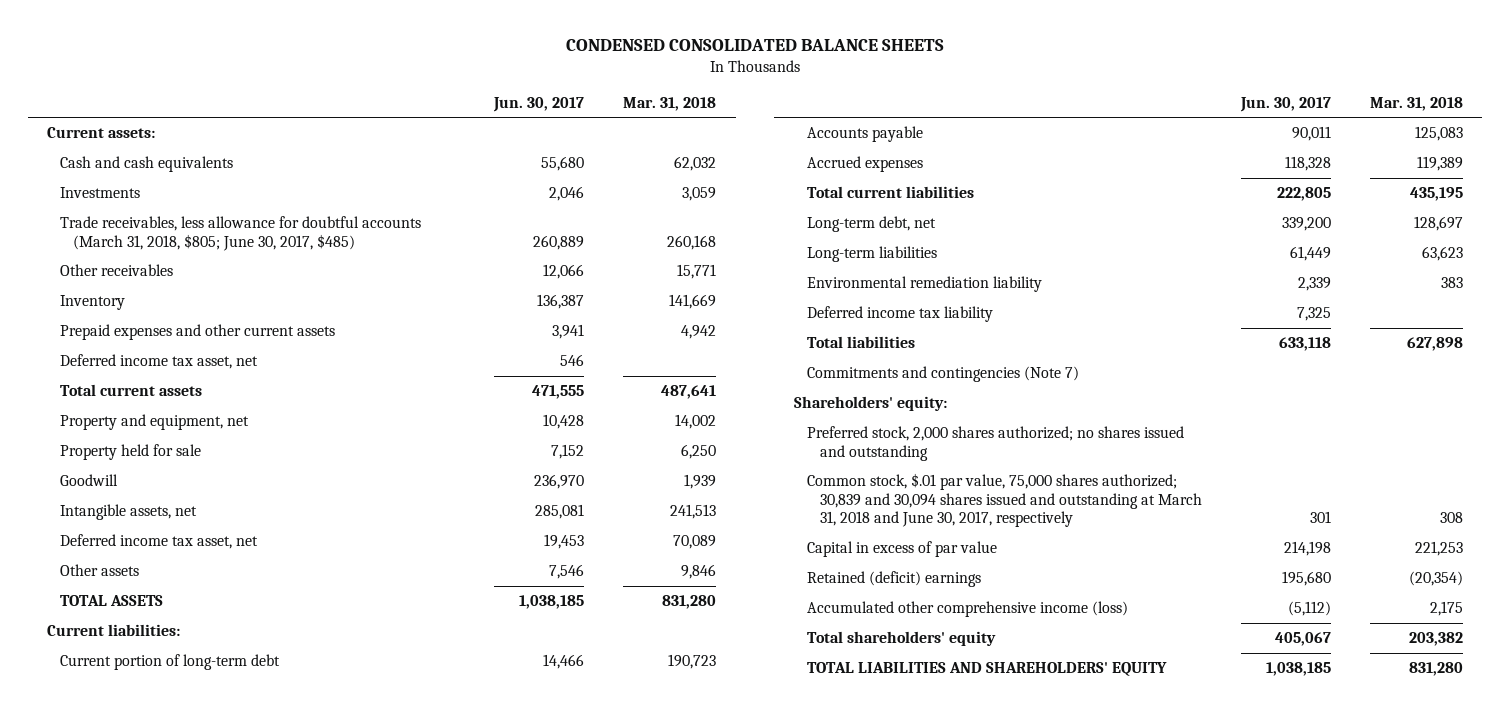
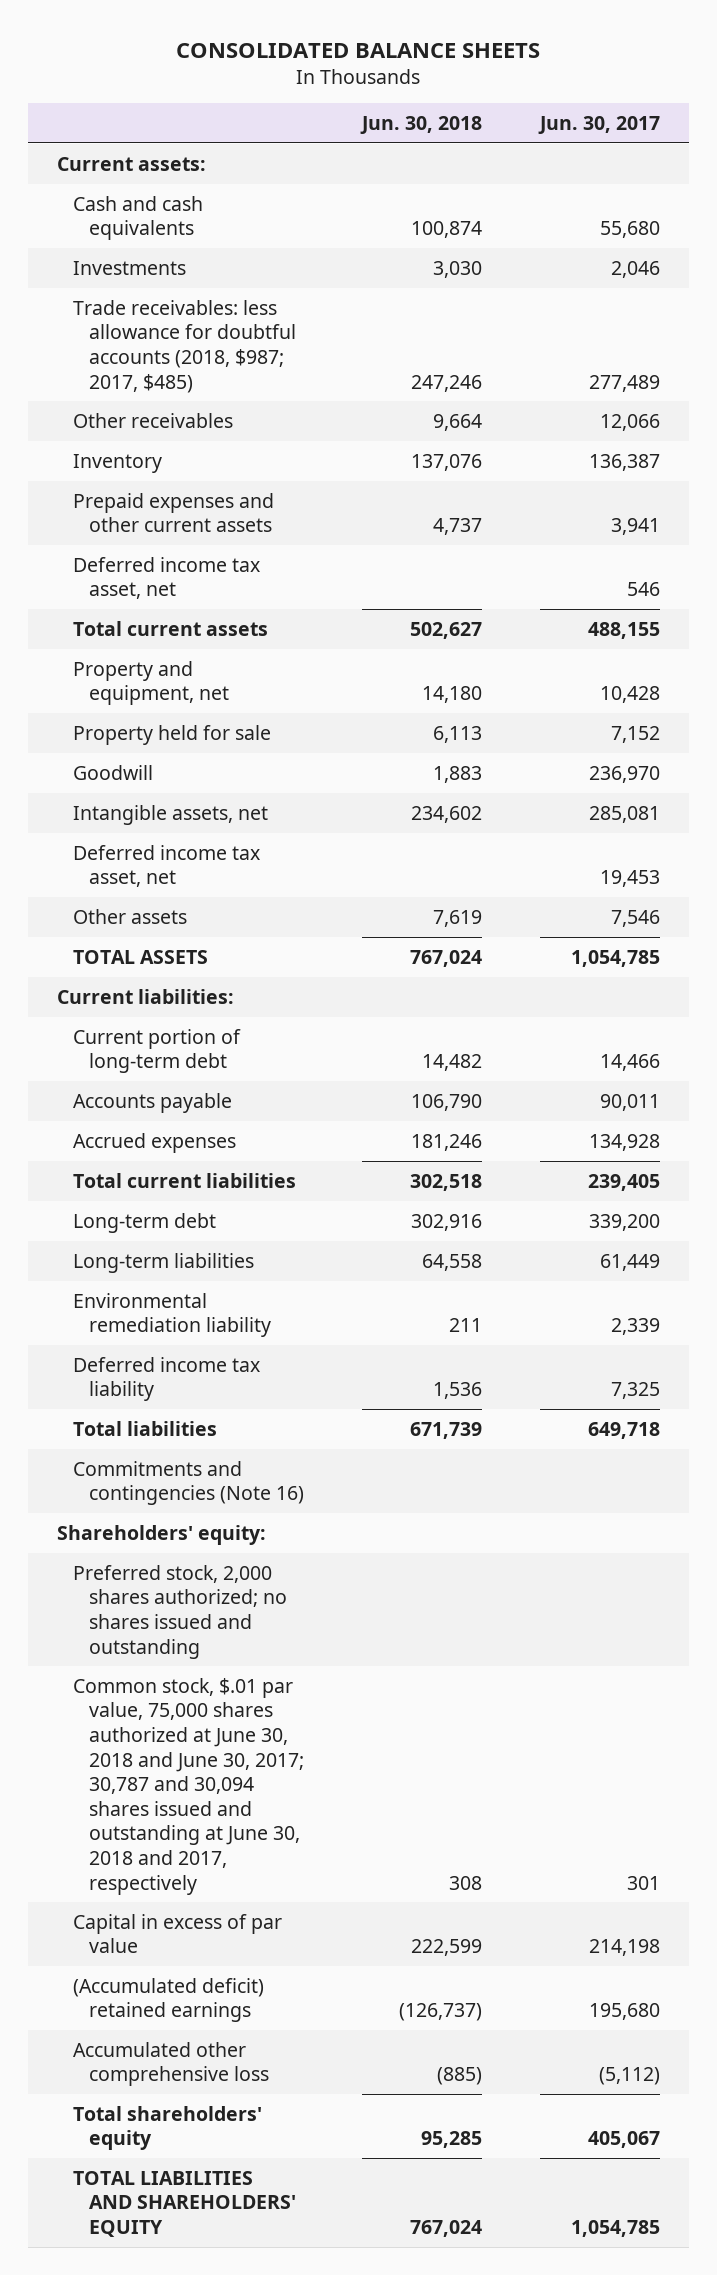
- CONDENSED CONSOLIDATED BALANCE SHEETS
+ CONSOLIDATED BALANCE SHEETS
- | Jun. 30, 2017 | Mar. 31, 2018
+ | Jun. 30, 2018 | Jun. 30, 2017
- Trade receivables, less allowance for doubtful accounts (March 31, 2018, $805; June 30, 2017, $485) | 260,889 | 260,168
+ Trade receivables: less allowance for doubtful accounts (2018, $987; 2017, $485) | 247,246 | 277,489
- Total current assets | 471,555 | 487,641
+ Total current assets | 502,627 | 488,155
- TOTAL ASSETS | 1,038,185 | 831,280
+ TOTAL ASSETS | 767,024 | 1,054,785
- Accrued expenses | 118,328 | 119,389
- Total current liabilities | 222,805 | 435,195
- Long-term debt, net | 339,200 | 128,697
+ Accrued expenses | 181,246 | 134,928
+ Total current liabilities | 302,518 | 239,405
+ Long-term debt | 302,916 | 339,200
- Total liabilities | 633,118 | 627,898
- Commitments and contingencies (Note 7)
+ Total liabilities | 671,739 | 649,718
+ Commitments and contingencies (Note 16)
- Common stock, $.01 par value, 75,000 shares authorized; 30,839 and 30,094 shares issued and outstanding at March 31, 2018 and June 30, 2017, respectively | 301 | 308
+ Common stock, $.01 par value, 75,000 shares authorized at June 30, 2018 and June 30, 2017; 30,787 and 30,094 shares issued and outstanding at June 30, 2018 and 2017, respectively | 308 | 301
- Retained (deficit) earnings | 195,680 | (20,354)
- Accumulated other comprehensive income (loss) | (5,112) | 2,175
+ (Accumulated deficit) retained earnings | (126,737) | 195,680
+ Accumulated other comprehensive loss | (885) | (5,112)
- TOTAL LIABILITIES AND SHAREHOLDERS' EQUITY | 1,038,185 | 831,280
+ TOTAL LIABILITIES AND SHAREHOLDERS' EQUITY | 767,024 | 1,054,785

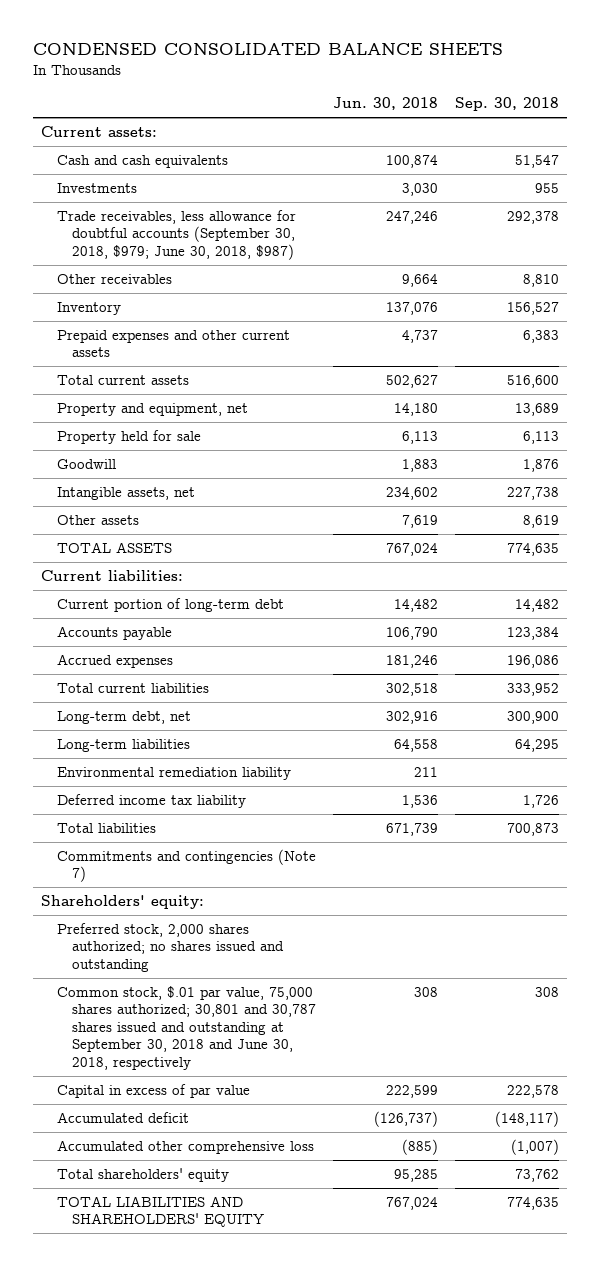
- CONSOLIDATED BALANCE SHEETS
+ CONDENSED CONSOLIDATED BALANCE SHEETS
- | Jun. 30, 2018 | Jun. 30, 2017
+ | Jun. 30, 2018 | Sep. 30, 2018
- Trade receivables: less allowance for doubtful accounts (2018, $987; 2017, $485) | 247,246 | 277,489
+ Trade receivables, less allowance for doubtful accounts (September 30, 2018, $979; June 30, 2018, $987) | 247,246 | 292,378
- Deferred income tax asset, net | | 546
- Deferred income tax asset, net | | 19,453
- Long-term debt | 302,916 | 339,200
+ Long-term debt, net | 302,916 | 300,900
- Commitments and contingencies (Note 16)
+ Commitments and contingencies (Note 7)
- Common stock, $.01 par value, 75,000 shares authorized at June 30, 2018 and June 30, 2017; 30,787 and 30,094 shares issued and outstanding at June 30, 2018 and 2017, respectively | 308 | 301
+ Common stock, $.01 par value, 75,000 shares authorized; 30,801 and 30,787 shares issued and outstanding at September 30, 2018 and June 30, 2018, respectively | 308 | 308
- (Accumulated deficit) retained earnings | (126,737) | 195,680
+ Accumulated deficit | (126,737) | (148,117)

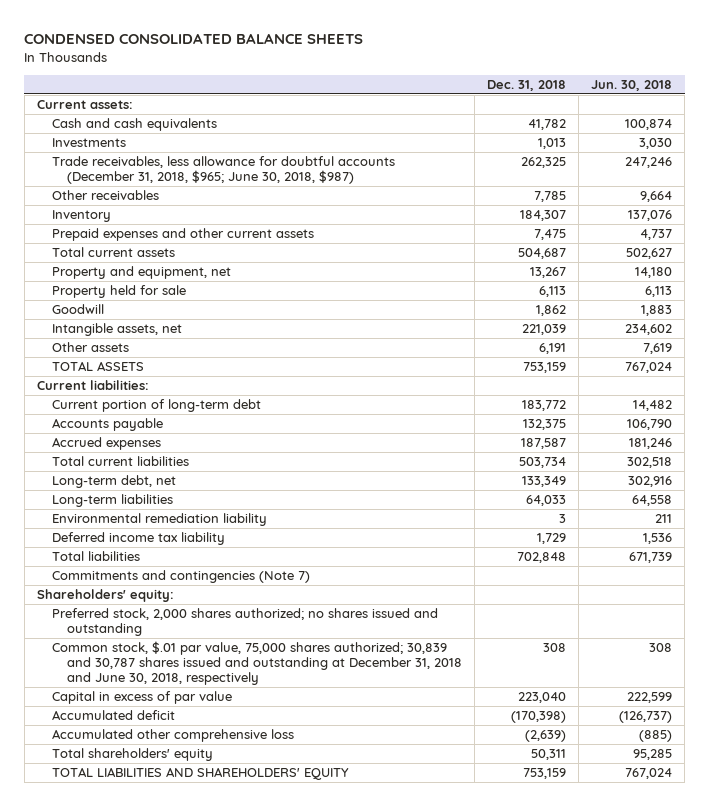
- | Jun. 30, 2018 | Sep. 30, 2018
+ | Dec. 31, 2018 | Jun. 30, 2018
- Trade receivables, less allowance for doubtful accounts (September 30, 2018, $979; June 30, 2018, $987) | 247,246 | 292,378
+ Trade receivables, less allowance for doubtful accounts (December 31, 2018, $965; June 30, 2018, $987) | 262,325 | 247,246
- Common stock, $.01 par value, 75,000 shares authorized; 30,801 and 30,787 shares issued and outstanding at September 30, 2018 and June 30, 2018, respectively | 308 | 308
+ Common stock, $.01 par value, 75,000 shares authorized; 30,839 and 30,787 shares issued and outstanding at December 31, 2018 and June 30, 2018, respectively | 308 | 308

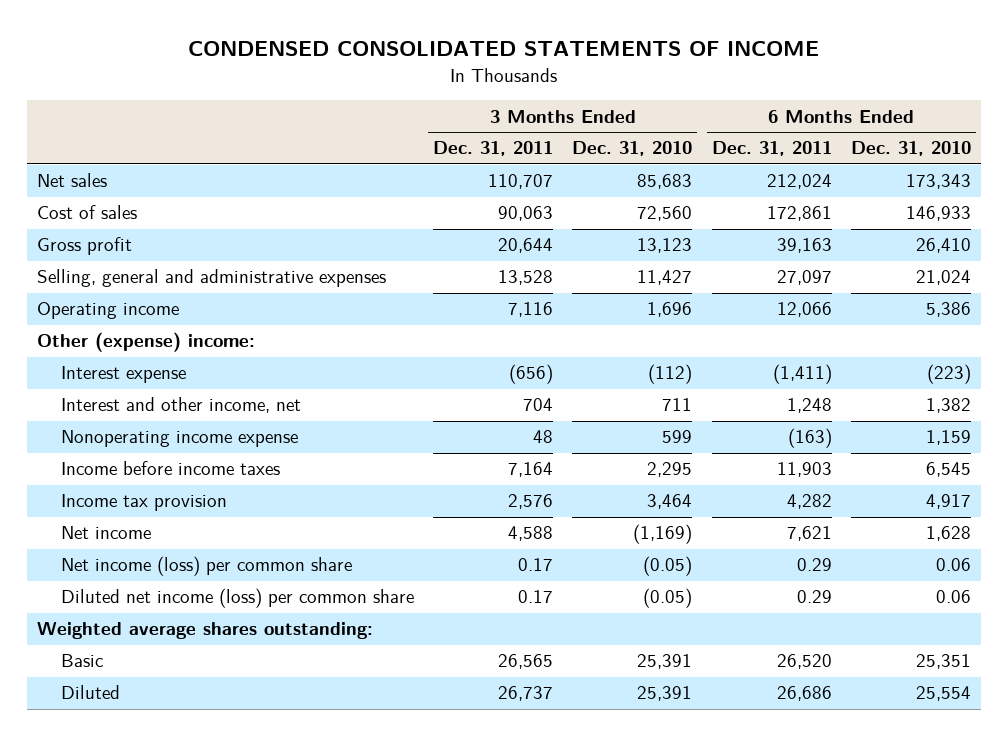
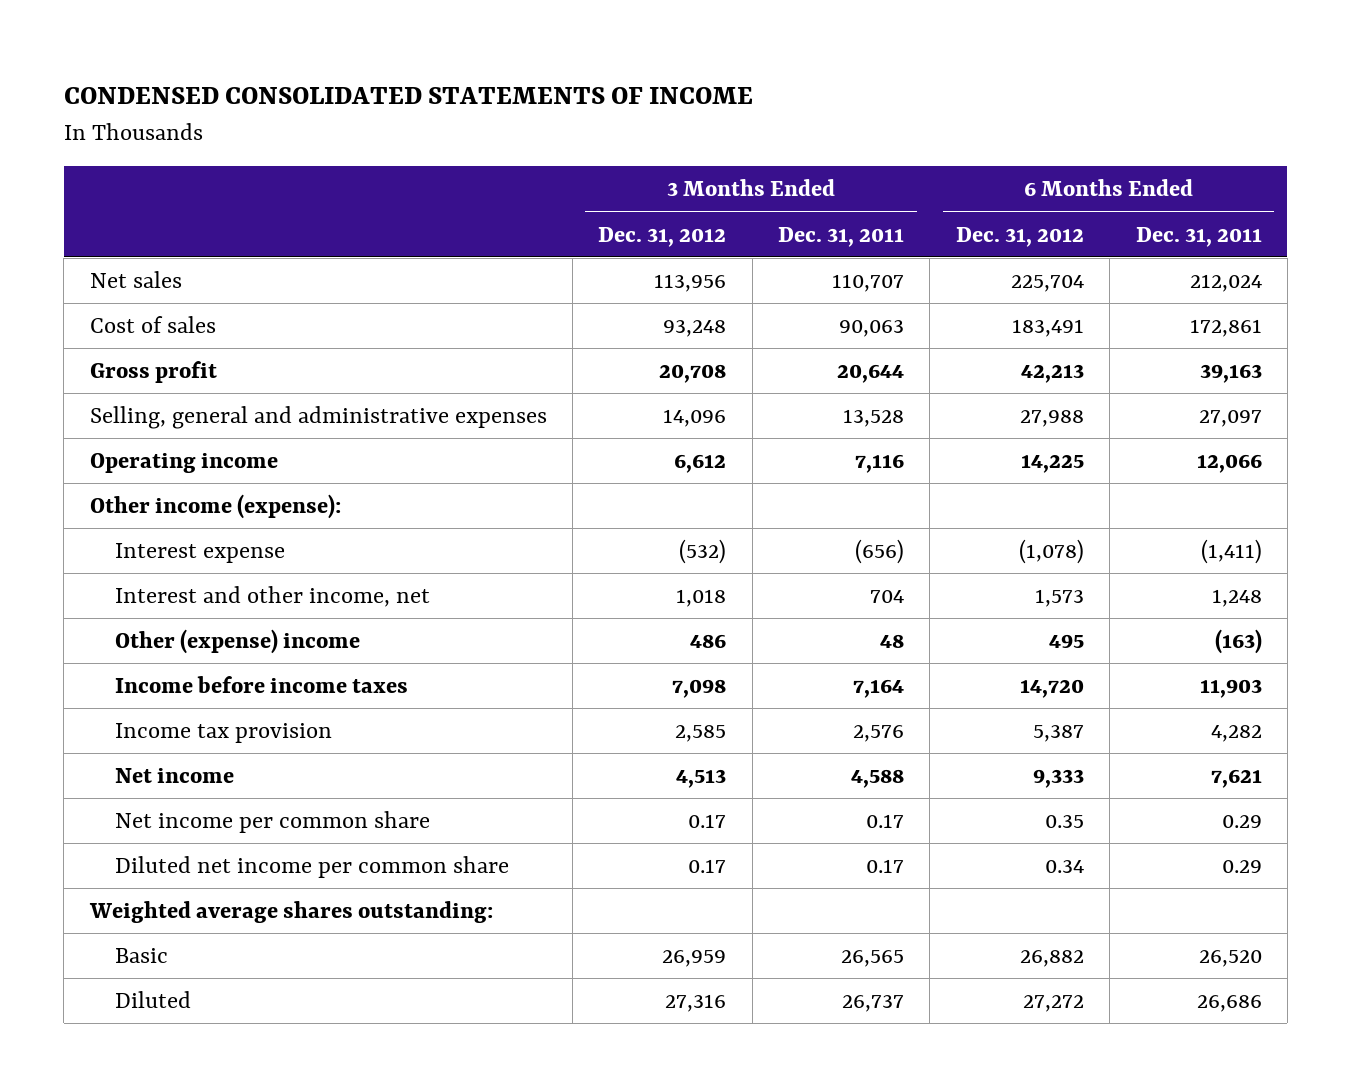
- | 3 Months Ended Dec. 31, 2011 | 3 Months Ended Dec. 31, 2010 | 6 Months Ended Dec. 31, 2011 | 6 Months Ended Dec. 31, 2010
+ | 3 Months Ended Dec. 31, 2012 | 3 Months Ended Dec. 31, 2011 | 6 Months Ended Dec. 31, 2012 | 6 Months Ended Dec. 31, 2011
- Other (expense) income:
+ Other income (expense):
- Nonoperating income expense | 48 | 599 | (163) | 1,159
+ Other (expense) income | 486 | 48 | 495 | (163)
- Net income (loss) per common share | 0.17 | (0.05) | 0.29 | 0.06
- Diluted net income (loss) per common share | 0.17 | (0.05) | 0.29 | 0.06
+ Net income per common share | 0.17 | 0.17 | 0.35 | 0.29
+ Diluted net income per common share | 0.17 | 0.17 | 0.34 | 0.29

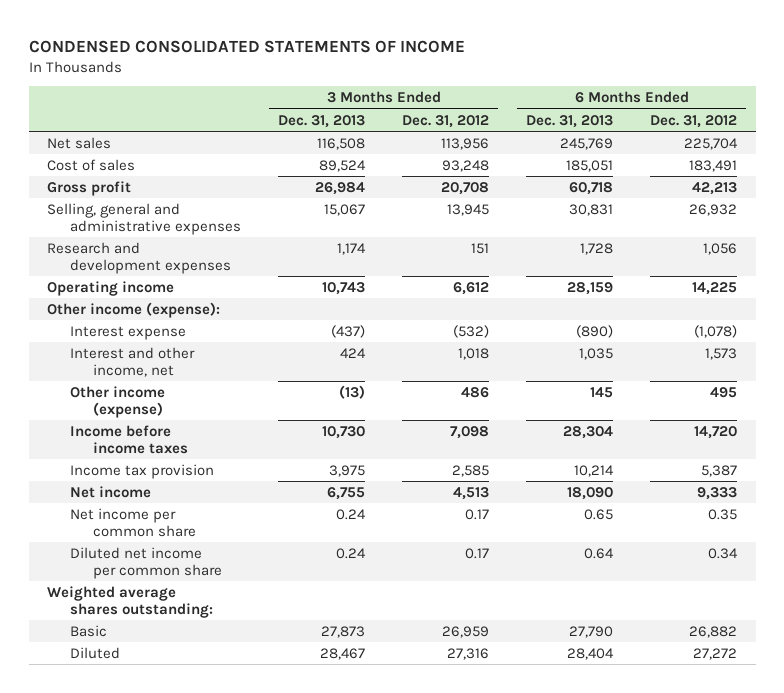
- | 3 Months Ended Dec. 31, 2012 | 3 Months Ended Dec. 31, 2011 | 6 Months Ended Dec. 31, 2012 | 6 Months Ended Dec. 31, 2011
+ | 3 Months Ended Dec. 31, 2013 | 3 Months Ended Dec. 31, 2012 | 6 Months Ended Dec. 31, 2013 | 6 Months Ended Dec. 31, 2012
- Selling, general and administrative expenses | 14,096 | 13,528 | 27,988 | 27,097
+ Selling, general and administrative expenses | 15,067 | 13,945 | 30,831 | 26,932
+ Research and development expenses | 1,174 | 151 | 1,728 | 1,056
- Other (expense) income | 486 | 48 | 495 | (163)
+ Other income (expense) | (13) | 486 | 145 | 495

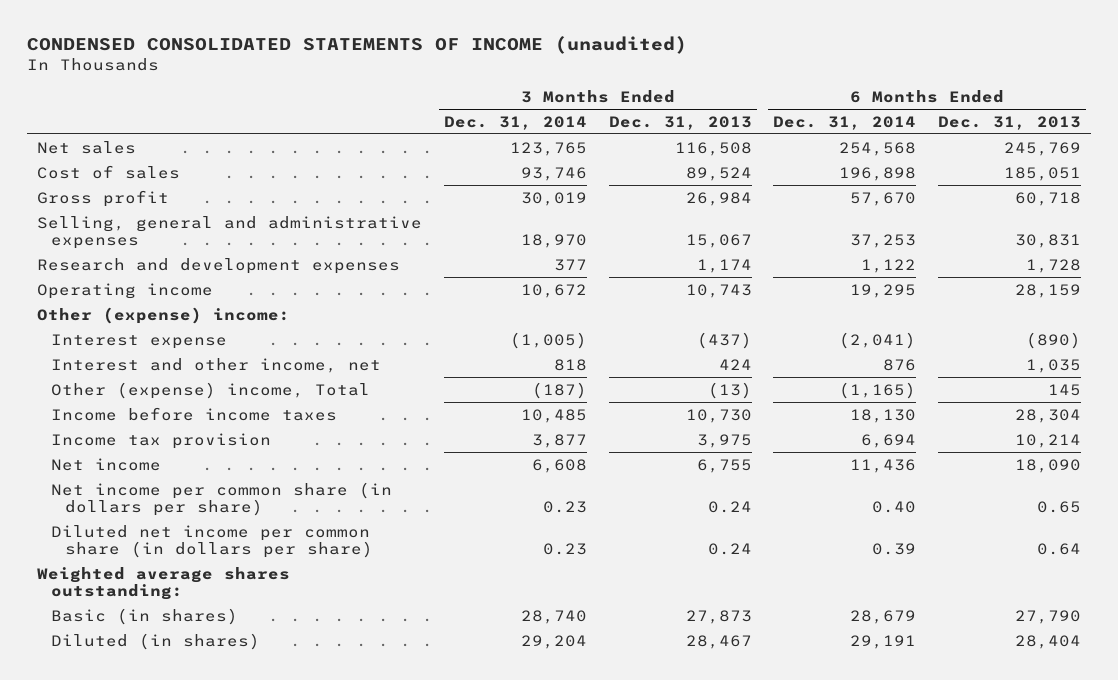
- CONDENSED CONSOLIDATED STATEMENTS OF INCOME
+ CONDENSED CONSOLIDATED STATEMENTS OF INCOME (unaudited)
- | 3 Months Ended Dec. 31, 2013 | 3 Months Ended Dec. 31, 2012 | 6 Months Ended Dec. 31, 2013 | 6 Months Ended Dec. 31, 2012
+ | 3 Months Ended Dec. 31, 2014 | 3 Months Ended Dec. 31, 2013 | 6 Months Ended Dec. 31, 2014 | 6 Months Ended Dec. 31, 2013
- Other income (expense):
+ Other (expense) income:
- Other income (expense) | (13) | 486 | 145 | 495
+ Other (expense) income, Total | (187) | (13) | (1,165) | 145
- Net income per common share | 0.24 | 0.17 | 0.65 | 0.35
- Diluted net income per common share | 0.24 | 0.17 | 0.64 | 0.34
+ Net income per common share (in dollars per share) | 0.23 | 0.24 | 0.40 | 0.65
+ Diluted net income per common share (in dollars per share) | 0.23 | 0.24 | 0.39 | 0.64
- Basic | 27,873 | 26,959 | 27,790 | 26,882
- Diluted | 28,467 | 27,316 | 28,404 | 27,272
+ Basic (in shares) | 28,740 | 27,873 | 28,679 | 27,790
+ Diluted (in shares) | 29,204 | 28,467 | 29,191 | 28,404

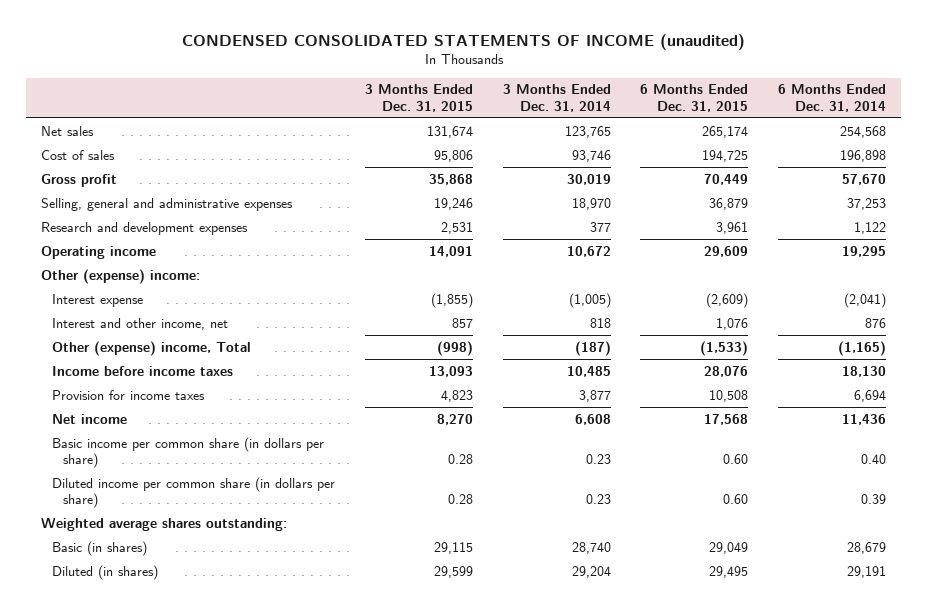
- | 3 Months Ended Dec. 31, 2014 | 3 Months Ended Dec. 31, 2013 | 6 Months Ended Dec. 31, 2014 | 6 Months Ended Dec. 31, 2013
+ | 3 Months Ended Dec. 31, 2015 | 3 Months Ended Dec. 31, 2014 | 6 Months Ended Dec. 31, 2015 | 6 Months Ended Dec. 31, 2014
- Income tax provision | 3,877 | 3,975 | 6,694 | 10,214
+ Provision for income taxes | 4,823 | 3,877 | 10,508 | 6,694
- Net income per common share (in dollars per share) | 0.23 | 0.24 | 0.40 | 0.65
- Diluted net income per common share (in dollars per share) | 0.23 | 0.24 | 0.39 | 0.64
+ Basic income per common share (in dollars per share) | 0.28 | 0.23 | 0.60 | 0.40
+ Diluted income per common share (in dollars per share) | 0.28 | 0.23 | 0.60 | 0.39

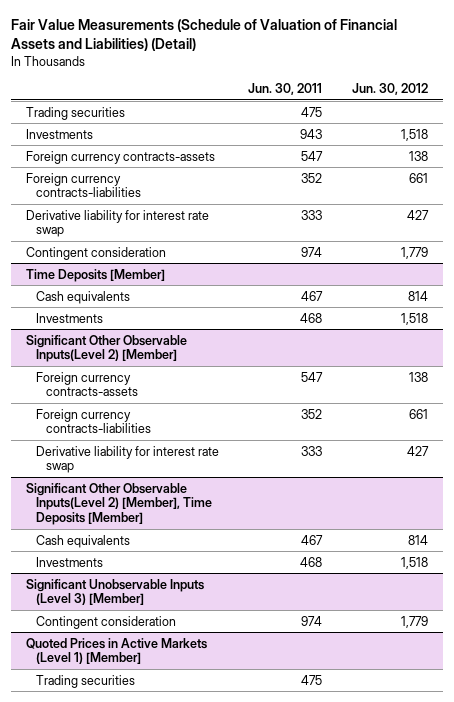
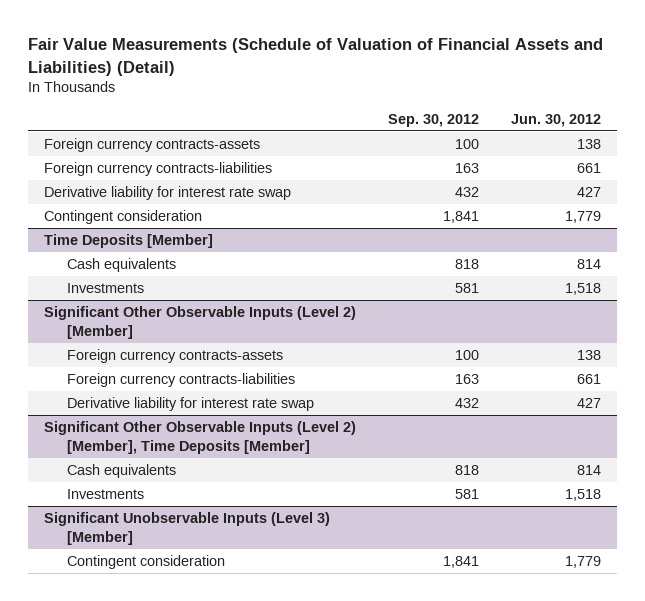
- | Jun. 30, 2011 | Jun. 30, 2012
+ | Sep. 30, 2012 | Jun. 30, 2012
- Trading securities | 475 |
- Investments | 943 | 1,518
- Significant Other Observable Inputs(Level 2) [Member]
+ Significant Other Observable Inputs (Level 2) [Member]
- Significant Other Observable Inputs(Level 2) [Member], Time Deposits [Member]
+ Significant Other Observable Inputs (Level 2) [Member], Time Deposits [Member]
- Quoted Prices in Active Markets (Level 1) [Member]
- Trading securities | 475 |

